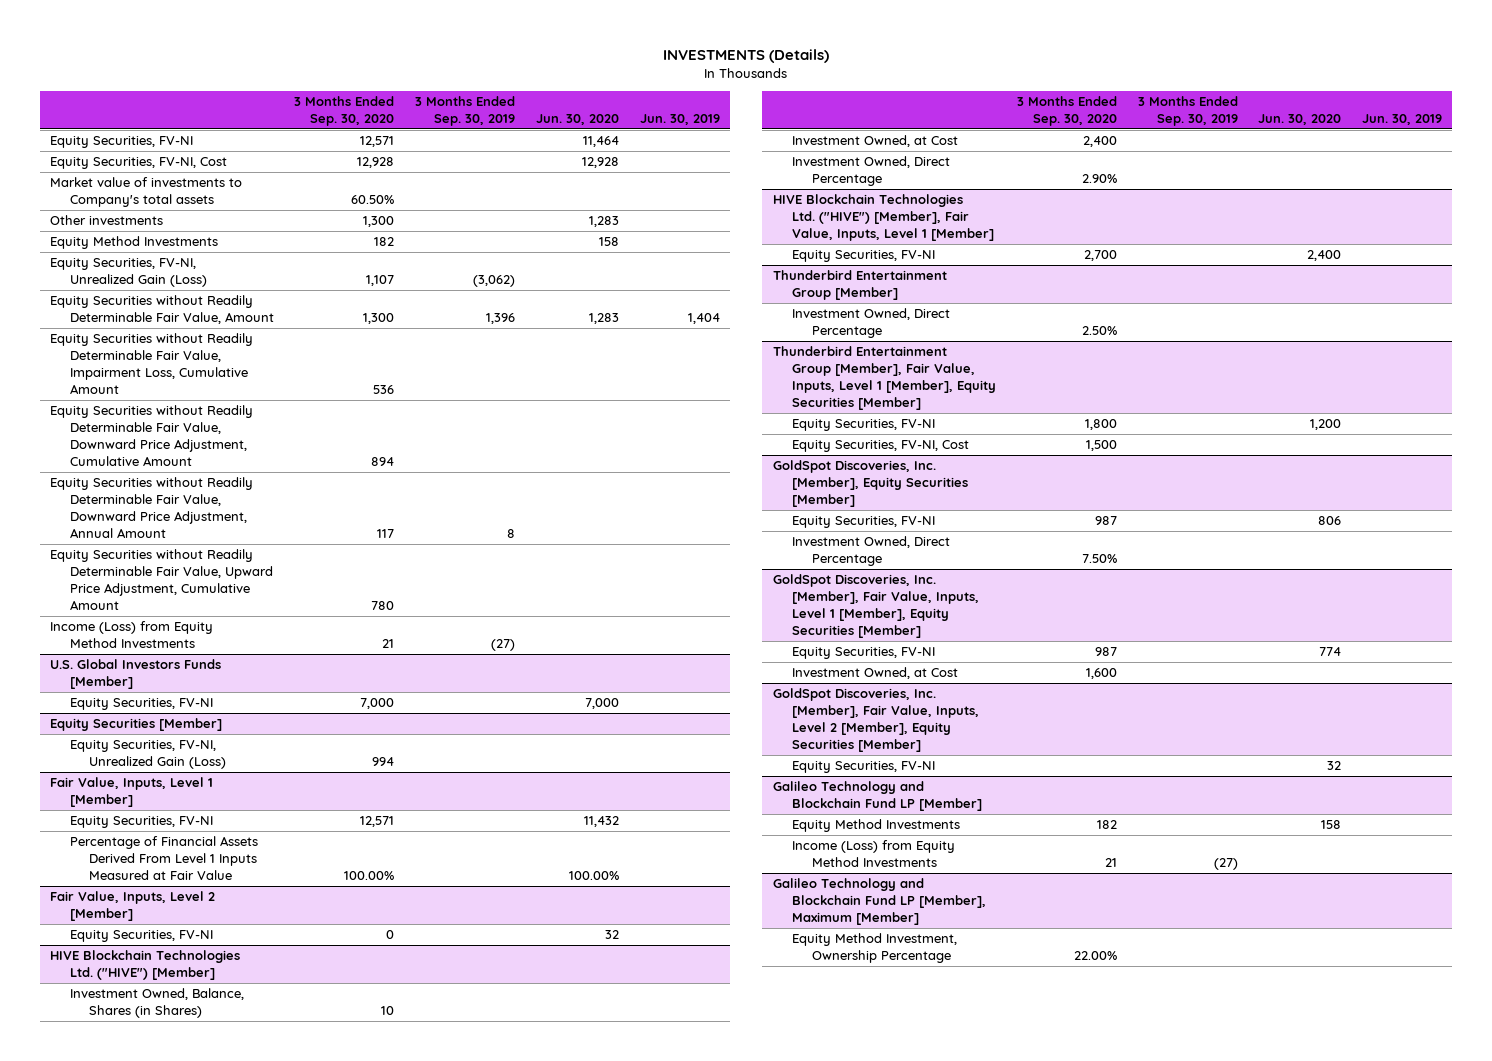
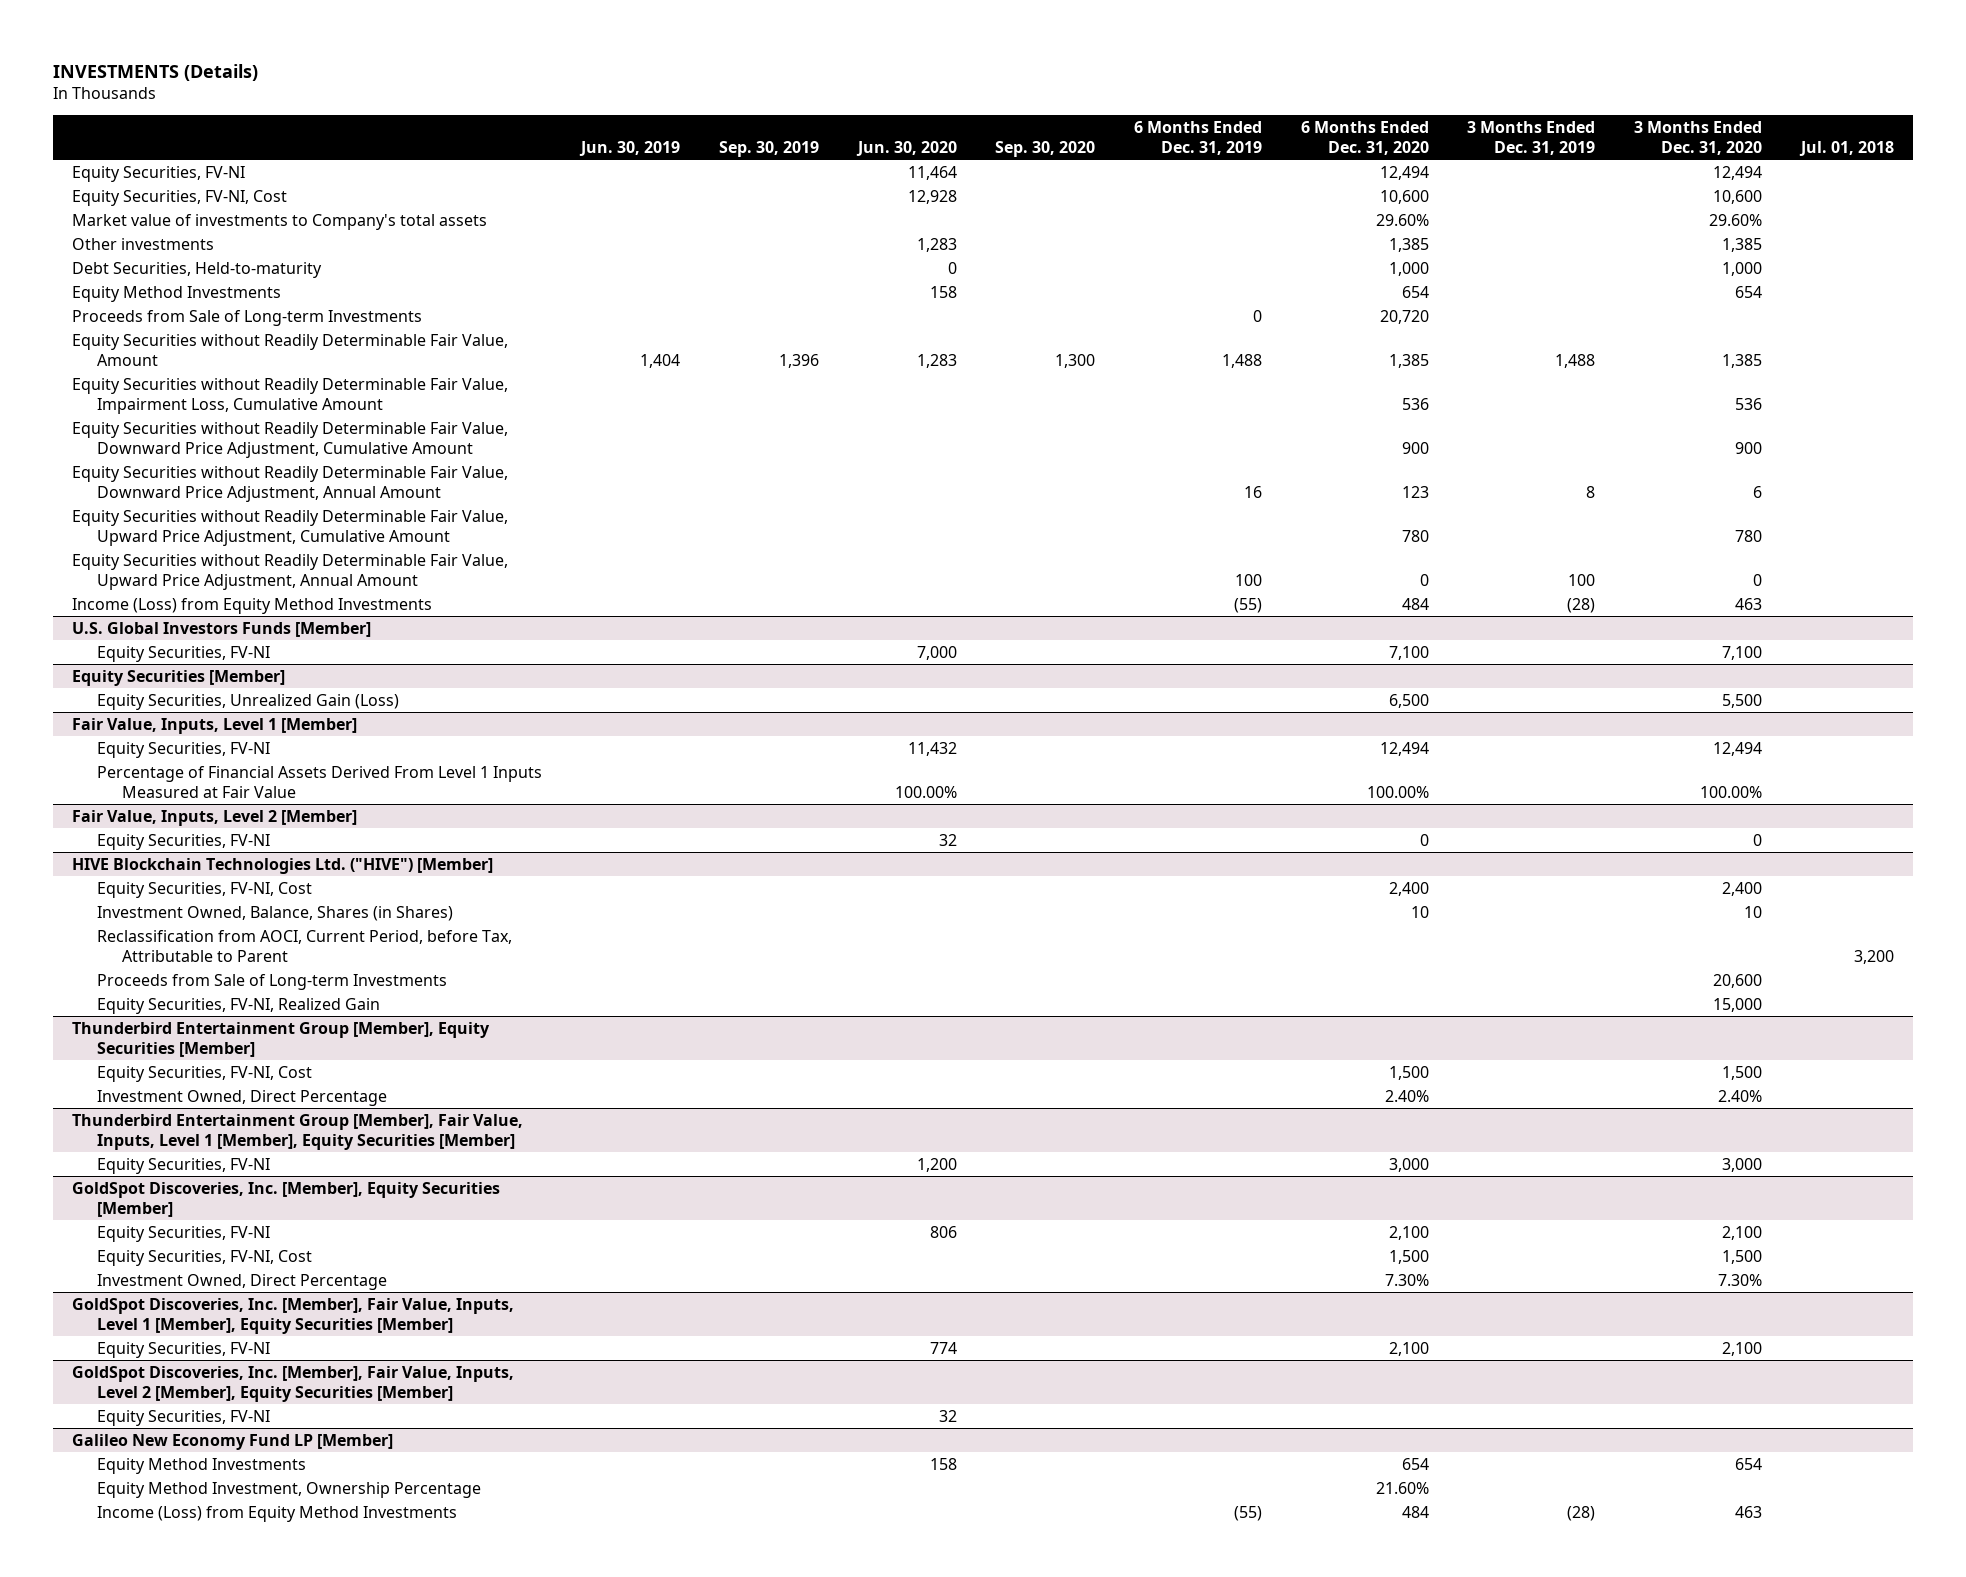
- | 3 Months Ended Sep. 30, 2020 | 3 Months Ended Sep. 30, 2019 | Jun. 30, 2020 | Jun. 30, 2019
+ | Jun. 30, 2019 | Sep. 30, 2019 | Jun. 30, 2020 | Sep. 30, 2020 | 6 Months Ended Dec. 31, 2019 | 6 Months Ended Dec. 31, 2020 | 3 Months Ended Dec. 31, 2019 | 3 Months Ended Dec. 31, 2020 | Jul. 01, 2018
+ Debt Securities, Held-to-maturity | | | 0 | | | 1,000 | | 1,000 |
- Equity Securities, FV-NI, Unrealized Gain (Loss) | 1,107 | (3,062) | |
+ Proceeds from Sale of Long-term Investments | | | | | 0 | 20,720 | | |
+ Equity Securities without Readily Determinable Fair Value, Upward Price Adjustment, Annual Amount | | | | | 100 | 0 | 100 | 0 |
@ Equity Securities [Member]
- Equity Securities, FV-NI, Unrealized Gain (Loss) | 994 | | |
+ Equity Securities, Unrealized Gain (Loss) | | | | | | 6,500 | | 5,500 |
@ HIVE Blockchain Technologies Ltd. ("HIVE") [Member]
+ Equity Securities, FV-NI, Cost | | | | | | 2,400 | | 2,400 |
- Investment Owned, at Cost | 2,400 | | |
- Investment Owned, Direct Percentage | 2.90% | | |
- HIVE Blockchain Technologies Ltd. ("HIVE") [Member], Fair Value, Inputs, Level 1 [Member]
- Equity Securities, FV-NI | 2,700 | | 2,400 |
- Thunderbird Entertainment Group [Member]
@ HIVE Blockchain Technologies Ltd. ("HIVE") [Member]
+ Reclassification from AOCI, Current Period, before Tax, Attributable to Parent | | | | | | | | | 3,200
+ Proceeds from Sale of Long-term Investments | | | | | | | | 20,600 |
+ Equity Securities, FV-NI, Realized Gain | | | | | | | | 15,000 |
+ Thunderbird Entertainment Group [Member], Equity Securities [Member]
+ Equity Securities, FV-NI, Cost | | | | | | 1,500 | | 1,500 |
@ Thunderbird Entertainment Group [Member], Fair Value, Inputs, Level 1 [Member], Equity Securities [Member]
- Equity Securities, FV-NI, Cost | 1,500 | | |
@ GoldSpot Discoveries, Inc. [Member], Equity Securities [Member]
+ Equity Securities, FV-NI, Cost | | | | | | 1,500 | | 1,500 |
@ GoldSpot Discoveries, Inc. [Member], Fair Value, Inputs, Level 1 [Member], Equity Securities [Member]
- Investment Owned, at Cost | 1,600 | | |
- Galileo Technology and Blockchain Fund LP [Member]
+ Galileo New Economy Fund LP [Member]
+ Equity Method Investment, Ownership Percentage | | | | | | 21.60% | | |
- Galileo Technology and Blockchain Fund LP [Member], Maximum [Member]
- Equity Method Investment, Ownership Percentage | 22.00% | | |

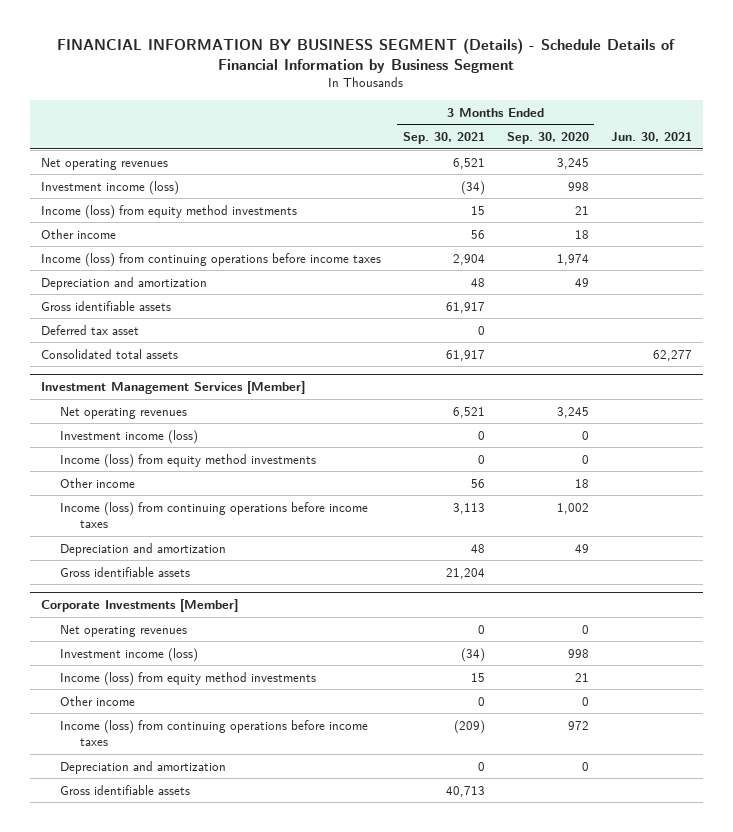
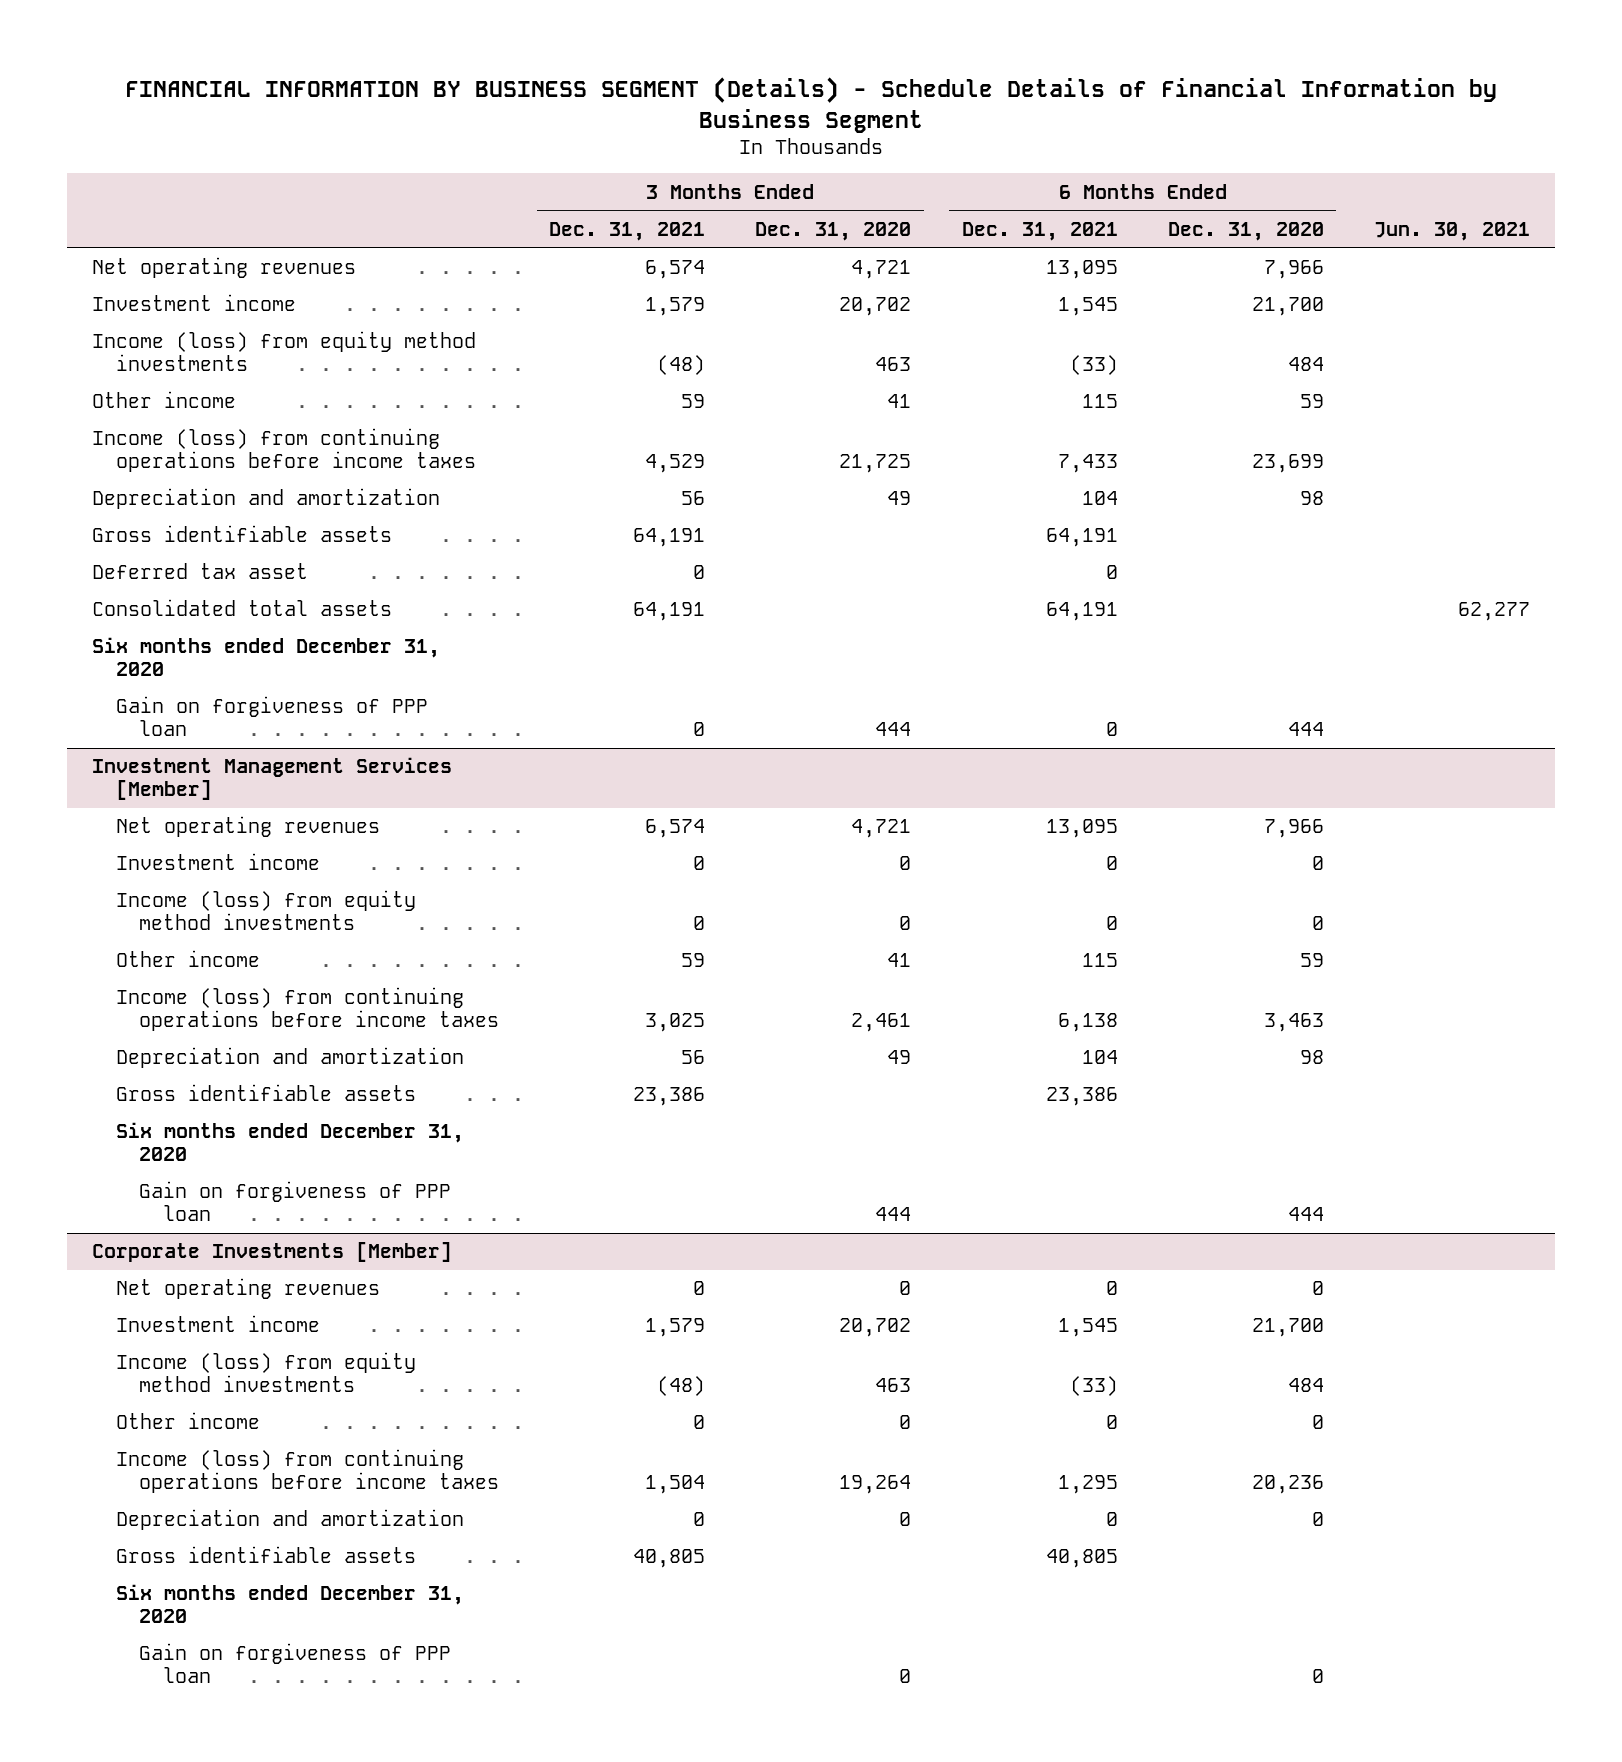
- | 3 Months Ended Sep. 30, 2021 | 3 Months Ended Sep. 30, 2020 | Jun. 30, 2021
+ | 3 Months Ended Dec. 31, 2021 | 3 Months Ended Dec. 31, 2020 | 6 Months Ended Dec. 31, 2021 | 6 Months Ended Dec. 31, 2020 | Jun. 30, 2021
- Investment income (loss) | (34) | 998 |
+ Investment income | 1,579 | 20,702 | 1,545 | 21,700 |
+ Six months ended December 31, 2020
+ Gain on forgiveness of PPP loan | 0 | 444 | 0 | 444 |
@ Investment Management Services [Member]
- Investment income (loss) | 0 | 0 |
+ Investment income | 0 | 0 | 0 | 0 |
+ Six months ended December 31, 2020
+ Gain on forgiveness of PPP loan | | 444 | | 444 |
@ Corporate Investments [Member]
- Investment income (loss) | (34) | 998 |
+ Investment income | 1,579 | 20,702 | 1,545 | 21,700 |
+ Six months ended December 31, 2020
+ Gain on forgiveness of PPP loan | | 0 | | 0 |

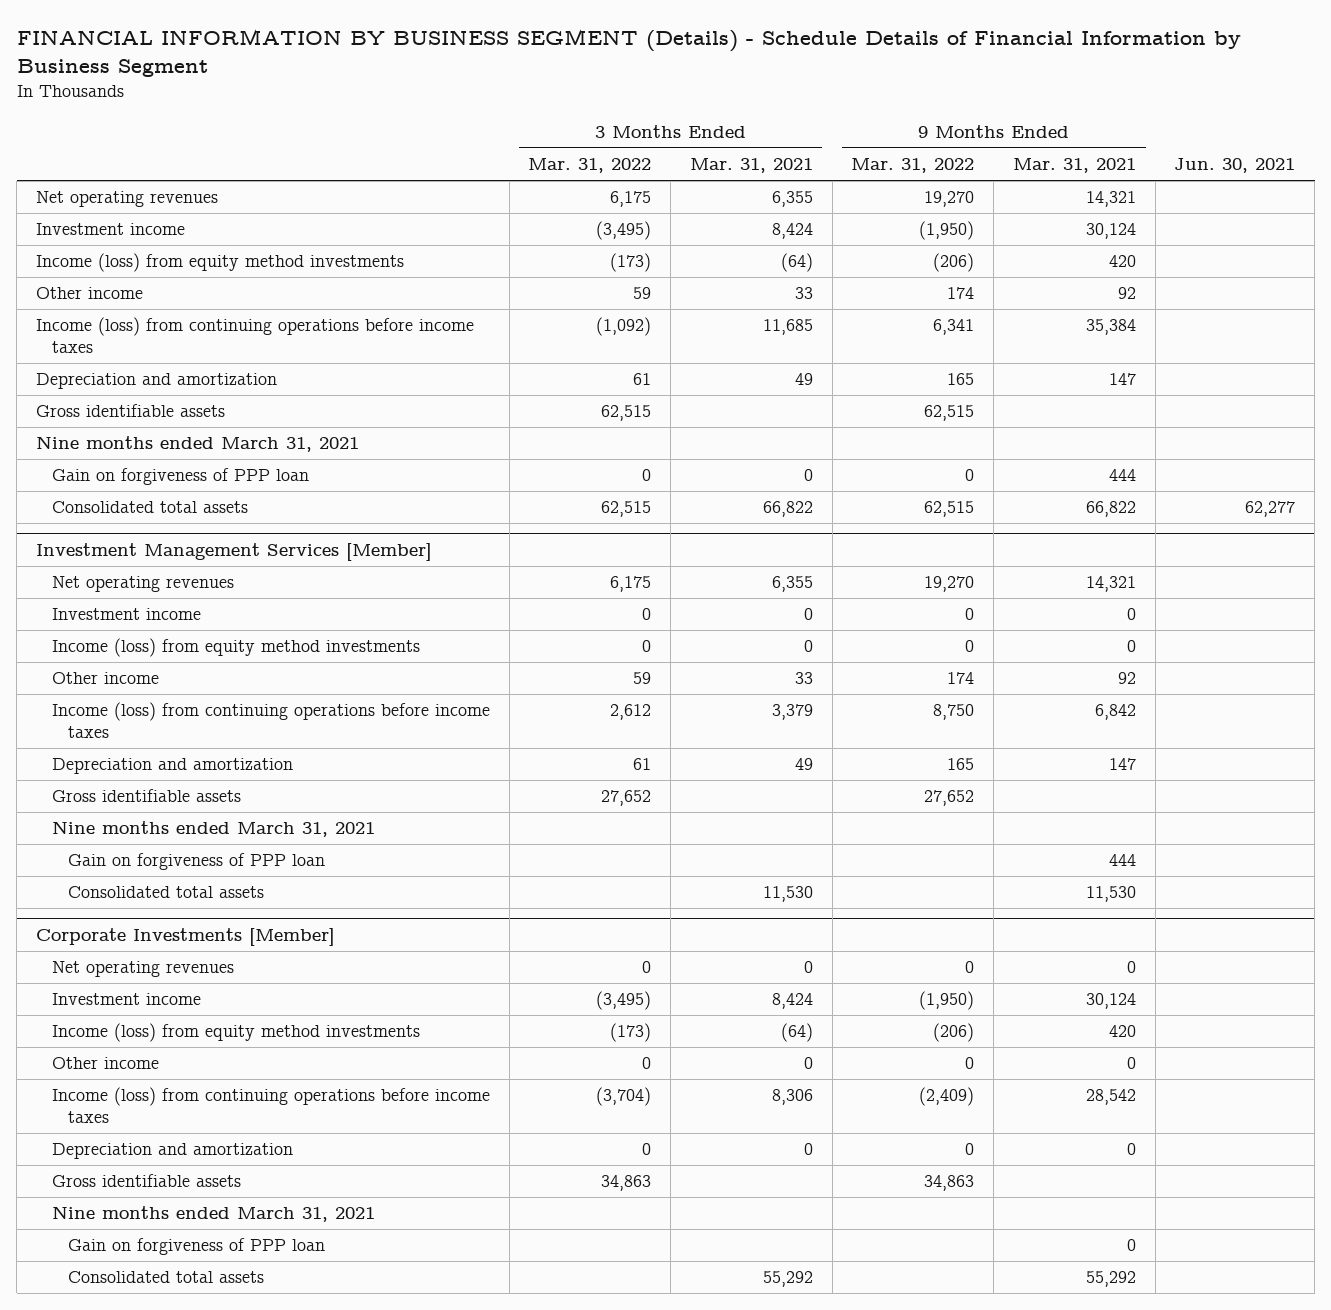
- | 3 Months Ended Dec. 31, 2021 | 3 Months Ended Dec. 31, 2020 | 6 Months Ended Dec. 31, 2021 | 6 Months Ended Dec. 31, 2020 | Jun. 30, 2021
+ | 3 Months Ended Mar. 31, 2022 | 3 Months Ended Mar. 31, 2021 | 9 Months Ended Mar. 31, 2022 | 9 Months Ended Mar. 31, 2021 | Jun. 30, 2021
- Deferred tax asset | 0 | | 0 | |
- Six months ended December 31, 2020
+ Nine months ended March 31, 2021
moved down: Consolidated total assets | 62,515 | 66,822 | 62,515 | 66,822 | 62,277
@ Investment Management Services [Member]
- Six months ended December 31, 2020
+ Nine months ended March 31, 2021
+ Consolidated total assets | | 11,530 | | 11,530 |
@ Corporate Investments [Member]
- Six months ended December 31, 2020
+ Nine months ended March 31, 2021
+ Consolidated total assets | | 55,292 | | 55,292 |

